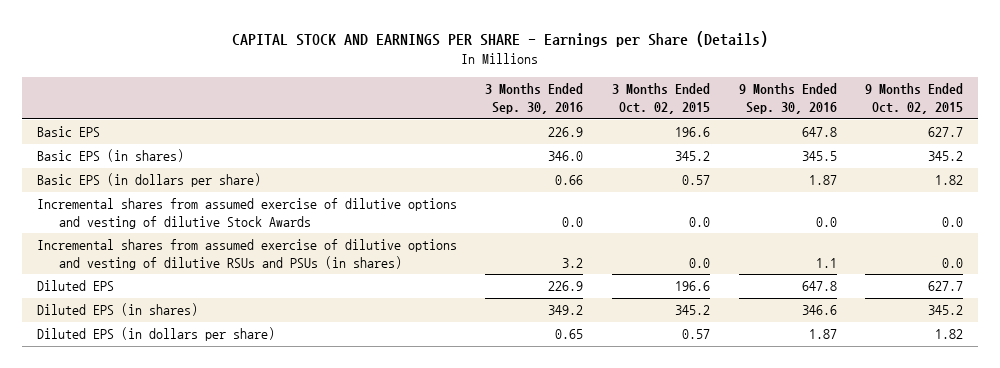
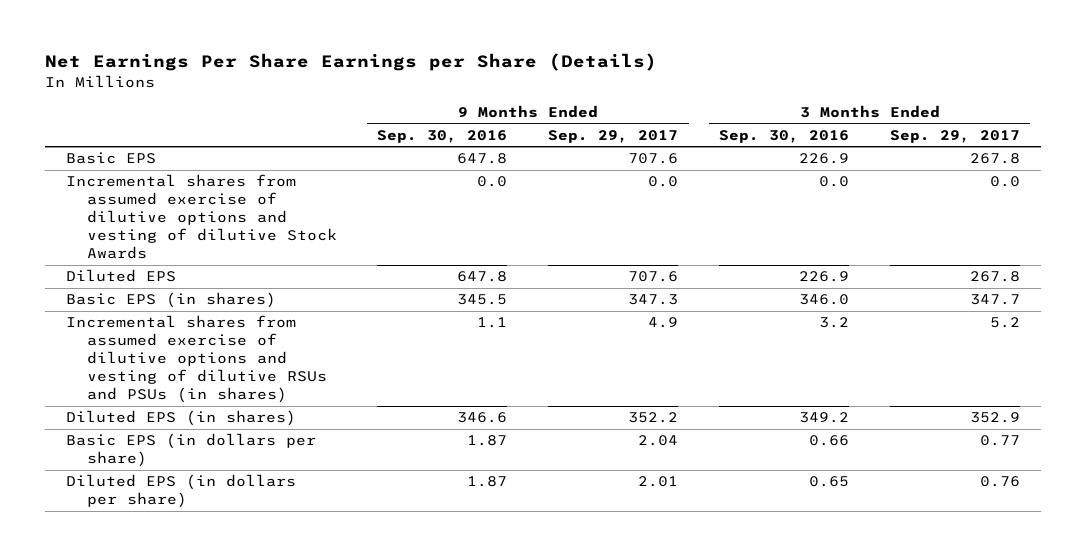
- CAPITAL STOCK AND EARNINGS PER SHARE - Earnings per Share (Details)
+ Net Earnings Per Share Earnings per Share (Details)
- | 3 Months Ended Sep. 30, 2016 | 3 Months Ended Oct. 02, 2015 | 9 Months Ended Sep. 30, 2016 | 9 Months Ended Oct. 02, 2015
+ | 9 Months Ended Sep. 30, 2016 | 9 Months Ended Sep. 29, 2017 | 3 Months Ended Sep. 30, 2016 | 3 Months Ended Sep. 29, 2017
moved down: Basic EPS (in shares) | 345.5 | 347.3 | 346.0 | 347.7
moved down: Incremental shares from assumed exercise of dilutive options and vesting of dilutive RSUs and PSUs (in shares) | 1.1 | 4.9 | 3.2 | 5.2
moved down: Basic EPS (in dollars per share) | 1.87 | 2.04 | 0.66 | 0.77

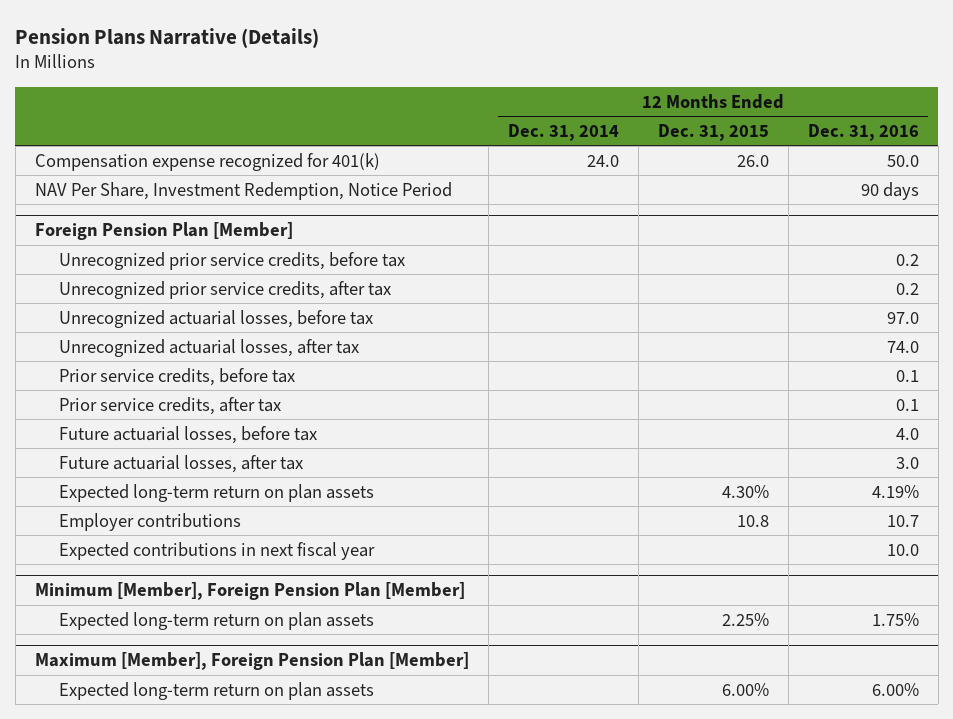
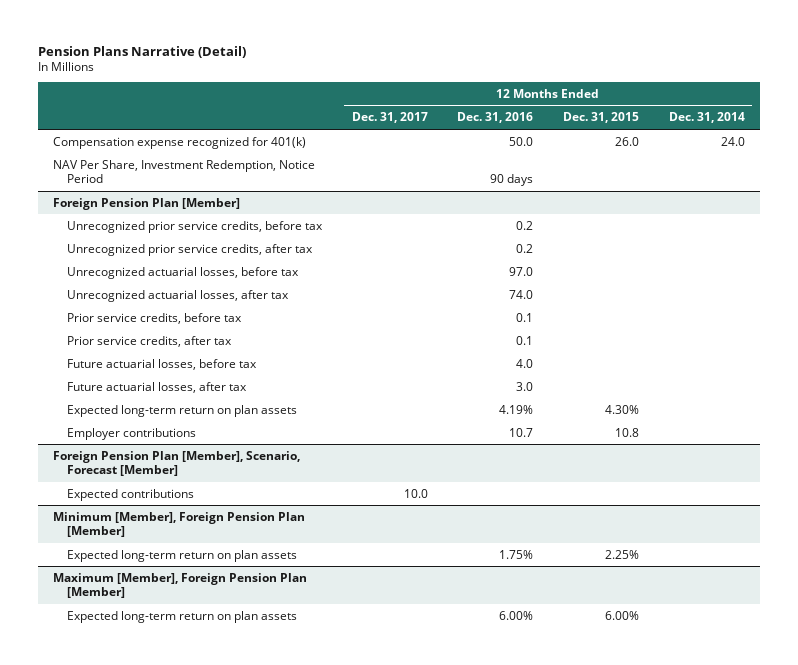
- Pension Plans Narrative (Details)
+ Pension Plans Narrative (Detail)
- | 12 Months Ended Dec. 31, 2014 | 12 Months Ended Dec. 31, 2015 | 12 Months Ended Dec. 31, 2016
+ | 12 Months Ended Dec. 31, 2017 | 12 Months Ended Dec. 31, 2016 | 12 Months Ended Dec. 31, 2015 | 12 Months Ended Dec. 31, 2014
@ Foreign Pension Plan [Member]
- Expected contributions in next fiscal year | | | 10.0
+ Foreign Pension Plan [Member], Scenario, Forecast [Member]
+ Expected contributions | 10.0 | | |

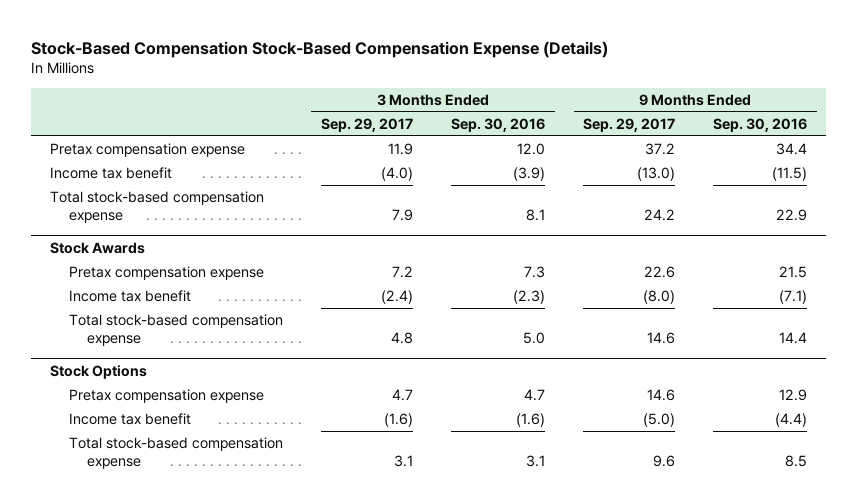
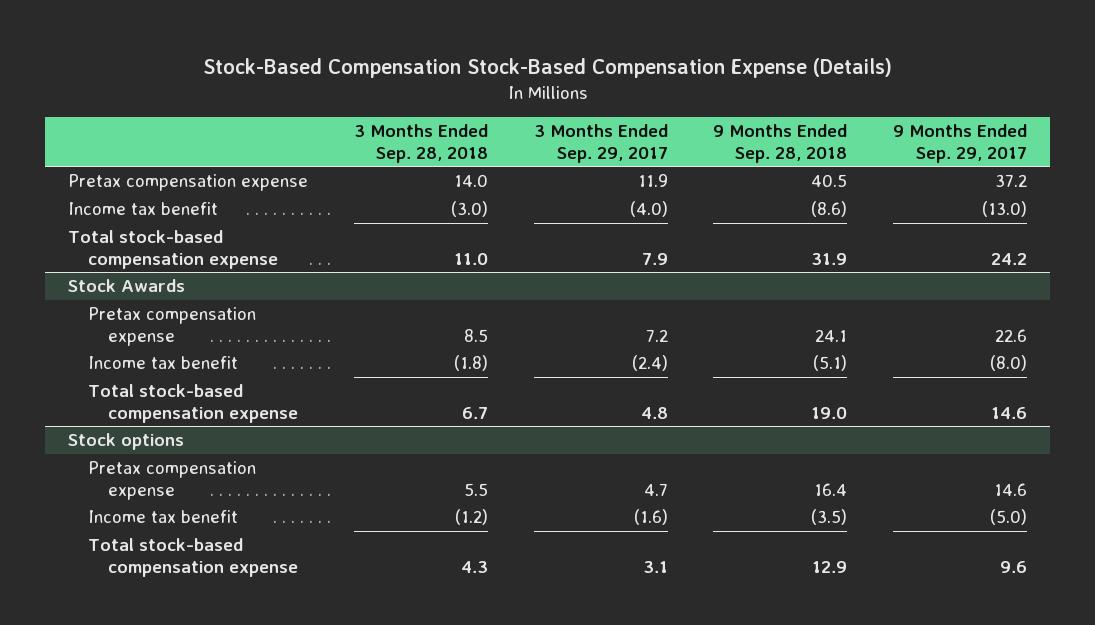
- | 3 Months Ended Sep. 29, 2017 | 3 Months Ended Sep. 30, 2016 | 9 Months Ended Sep. 29, 2017 | 9 Months Ended Sep. 30, 2016
+ | 3 Months Ended Sep. 28, 2018 | 3 Months Ended Sep. 29, 2017 | 9 Months Ended Sep. 28, 2018 | 9 Months Ended Sep. 29, 2017
- Stock Options
+ Stock options

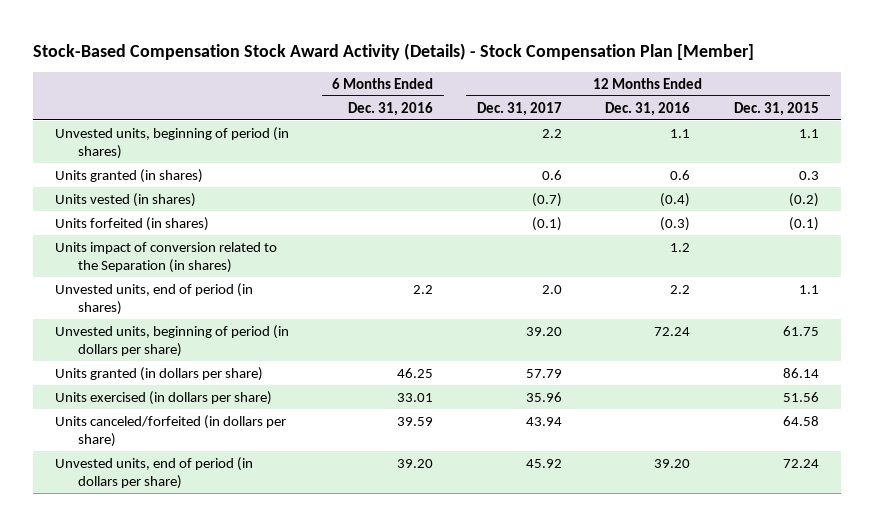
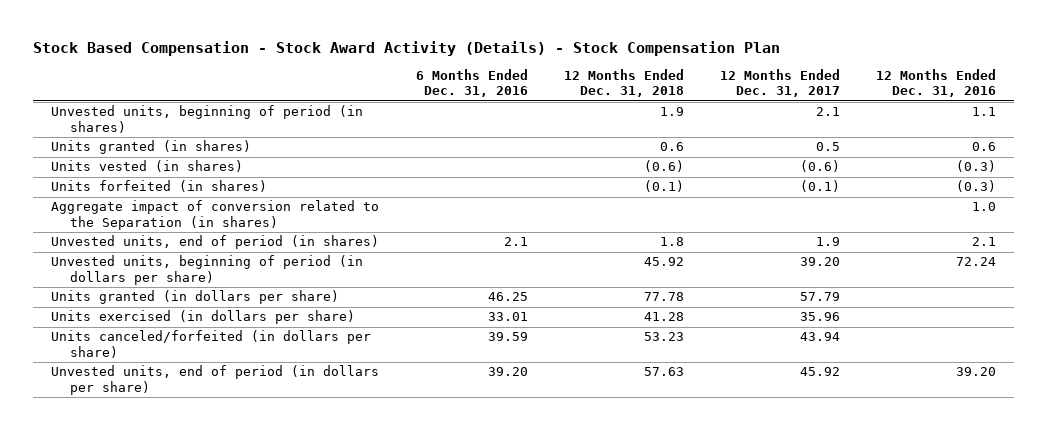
- Stock-Based Compensation Stock Award Activity (Details) - Stock Compensation Plan [Member]
+ Stock Based Compensation - Stock Award Activity (Details) - Stock Compensation Plan
- | 6 Months Ended Dec. 31, 2016 | 12 Months Ended Dec. 31, 2017 | 12 Months Ended Dec. 31, 2016 | 12 Months Ended Dec. 31, 2015
+ | 6 Months Ended Dec. 31, 2016 | 12 Months Ended Dec. 31, 2018 | 12 Months Ended Dec. 31, 2017 | 12 Months Ended Dec. 31, 2016
- Unvested units, beginning of period (in shares) | | 2.2 | 1.1 | 1.1
- Units granted (in shares) | | 0.6 | 0.6 | 0.3
- Units vested (in shares) | | (0.7) | (0.4) | (0.2)
+ Unvested units, beginning of period (in shares) | | 1.9 | 2.1 | 1.1
+ Units granted (in shares) | | 0.6 | 0.5 | 0.6
+ Units vested (in shares) | | (0.6) | (0.6) | (0.3)
- Units impact of conversion related to the Separation (in shares) | | | 1.2 |
- Unvested units, end of period (in shares) | 2.2 | 2.0 | 2.2 | 1.1
+ Aggregate impact of conversion related to the Separation (in shares) | | | | 1.0
+ Unvested units, end of period (in shares) | 2.1 | 1.8 | 1.9 | 2.1

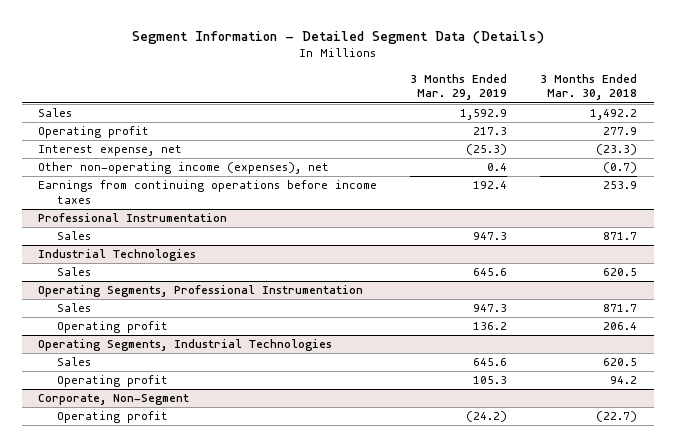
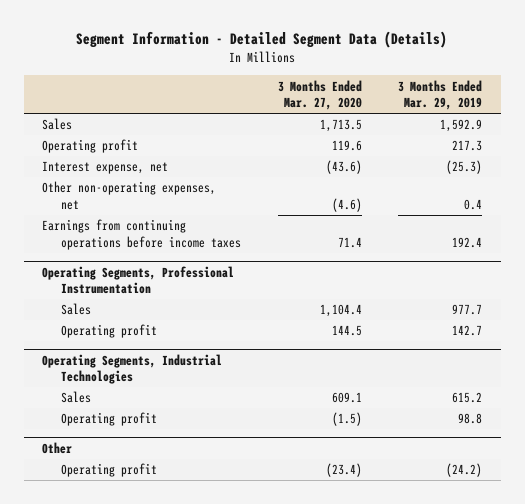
- | 3 Months Ended Mar. 29, 2019 | 3 Months Ended Mar. 30, 2018
+ | 3 Months Ended Mar. 27, 2020 | 3 Months Ended Mar. 29, 2019
- Other non-operating income (expenses), net | 0.4 | (0.7)
+ Other non-operating expenses, net | (4.6) | 0.4
- Professional Instrumentation
- Sales | 947.3 | 871.7
- Industrial Technologies
- Sales | 645.6 | 620.5
@ Operating Segments, Professional Instrumentation
- Sales | 947.3 | 871.7
- Operating profit | 136.2 | 206.4
+ Sales | 1,104.4 | 977.7
+ Operating profit | 144.5 | 142.7
@ Operating Segments, Industrial Technologies
- Sales | 645.6 | 620.5
- Operating profit | 105.3 | 94.2
- Corporate, Non-Segment
@ Operating Segments, Industrial Technologies
+ Sales | 609.1 | 615.2
+ Operating profit | (1.5) | 98.8
+ Other

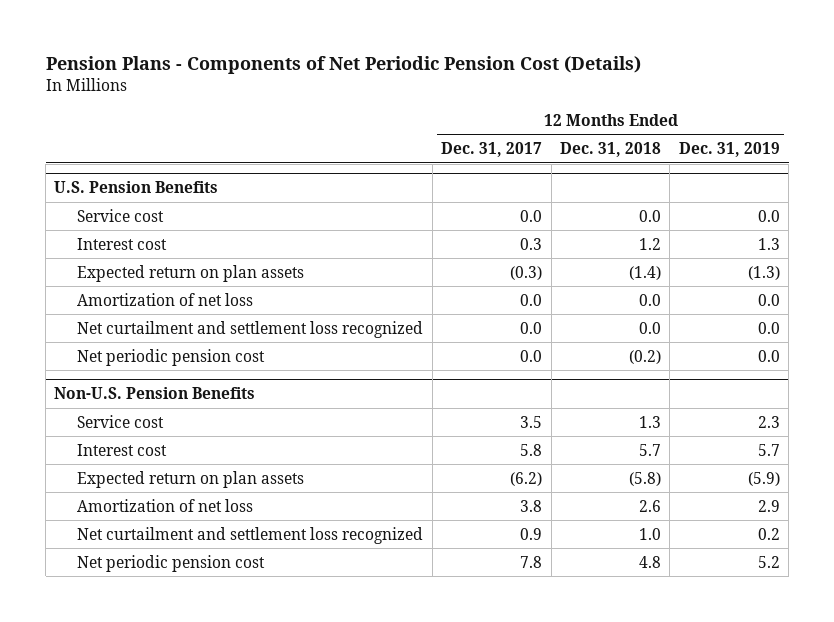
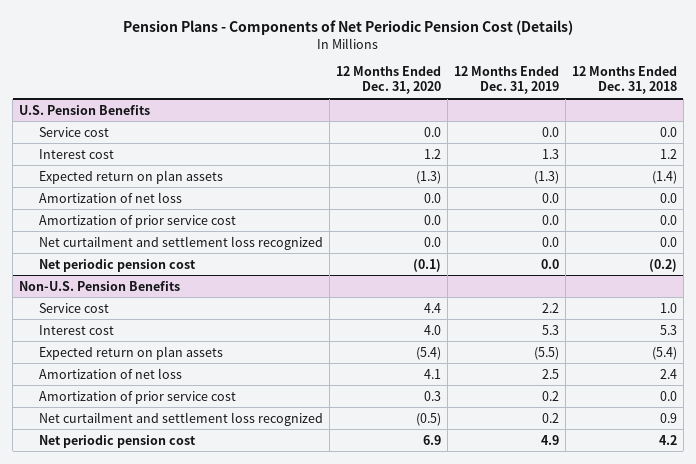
- | 12 Months Ended Dec. 31, 2017 | 12 Months Ended Dec. 31, 2018 | 12 Months Ended Dec. 31, 2019
+ | 12 Months Ended Dec. 31, 2020 | 12 Months Ended Dec. 31, 2019 | 12 Months Ended Dec. 31, 2018
@ U.S. Pension Benefits
+ Amortization of prior service cost | 0.0 | 0.0 | 0.0
@ Non-U.S. Pension Benefits
- Service cost | 3.5 | 1.3 | 2.3
- Interest cost | 5.8 | 5.7 | 5.7
- Expected return on plan assets | (6.2) | (5.8) | (5.9)
- Amortization of net loss | 3.8 | 2.6 | 2.9
- Net curtailment and settlement loss recognized | 0.9 | 1.0 | 0.2
- Net periodic pension cost | 7.8 | 4.8 | 5.2
+ Service cost | 4.4 | 2.2 | 1.0
+ Interest cost | 4.0 | 5.3 | 5.3
+ Expected return on plan assets | (5.4) | (5.5) | (5.4)
+ Amortization of net loss | 4.1 | 2.5 | 2.4
+ Amortization of prior service cost | 0.3 | 0.2 | 0.0
+ Net curtailment and settlement loss recognized | (0.5) | 0.2 | 0.9
+ Net periodic pension cost | 6.9 | 4.9 | 4.2

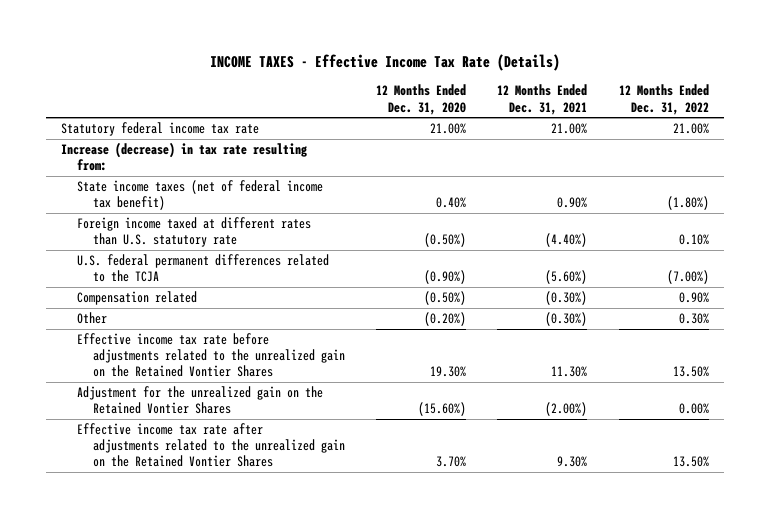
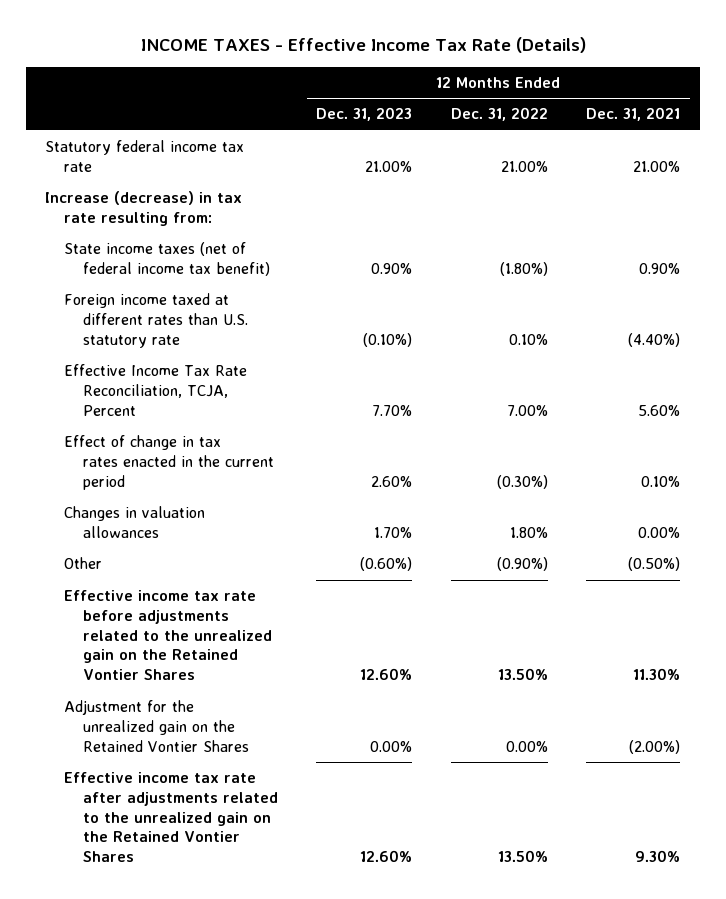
- | 12 Months Ended Dec. 31, 2020 | 12 Months Ended Dec. 31, 2021 | 12 Months Ended Dec. 31, 2022
+ | 12 Months Ended Dec. 31, 2023 | 12 Months Ended Dec. 31, 2022 | 12 Months Ended Dec. 31, 2021
- U.S. federal permanent differences related to the TCJA | (0.90%) | (5.60%) | (7.00%)
- Compensation related | (0.50%) | (0.30%) | 0.90%
- Other | (0.20%) | (0.30%) | 0.30%
+ Effective Income Tax Rate Reconciliation, TCJA, Percent | 7.70% | 7.00% | 5.60%
+ Effect of change in tax rates enacted in the current period | 2.60% | (0.30%) | 0.10%
+ Changes in valuation allowances | 1.70% | 1.80% | 0.00%
+ Other | (0.60%) | (0.90%) | (0.50%)

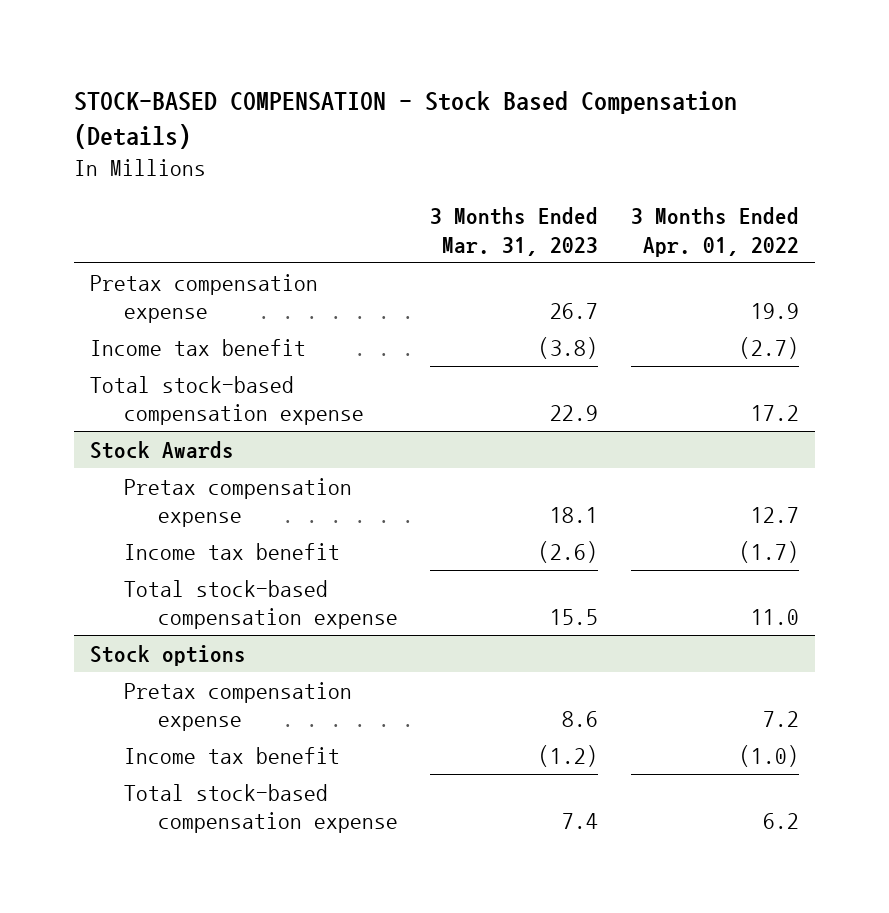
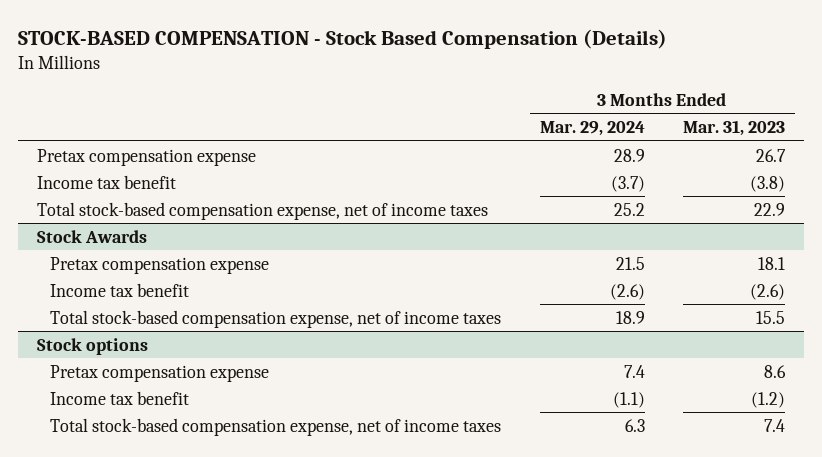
- | 3 Months Ended Mar. 31, 2023 | 3 Months Ended Apr. 01, 2022
+ | 3 Months Ended Mar. 29, 2024 | 3 Months Ended Mar. 31, 2023
- Total stock-based compensation expense | 22.9 | 17.2
+ Total stock-based compensation expense, net of income taxes | 25.2 | 22.9
@ Stock Awards
- Total stock-based compensation expense | 15.5 | 11.0
+ Total stock-based compensation expense, net of income taxes | 18.9 | 15.5
@ Stock options
- Total stock-based compensation expense | 7.4 | 6.2
+ Total stock-based compensation expense, net of income taxes | 6.3 | 7.4

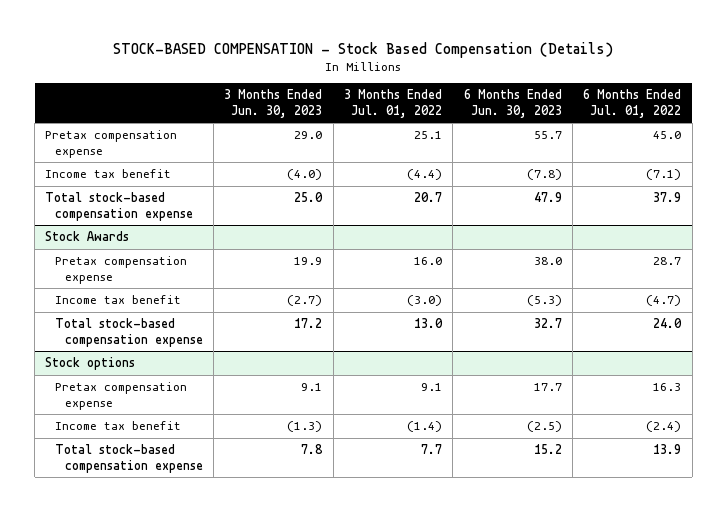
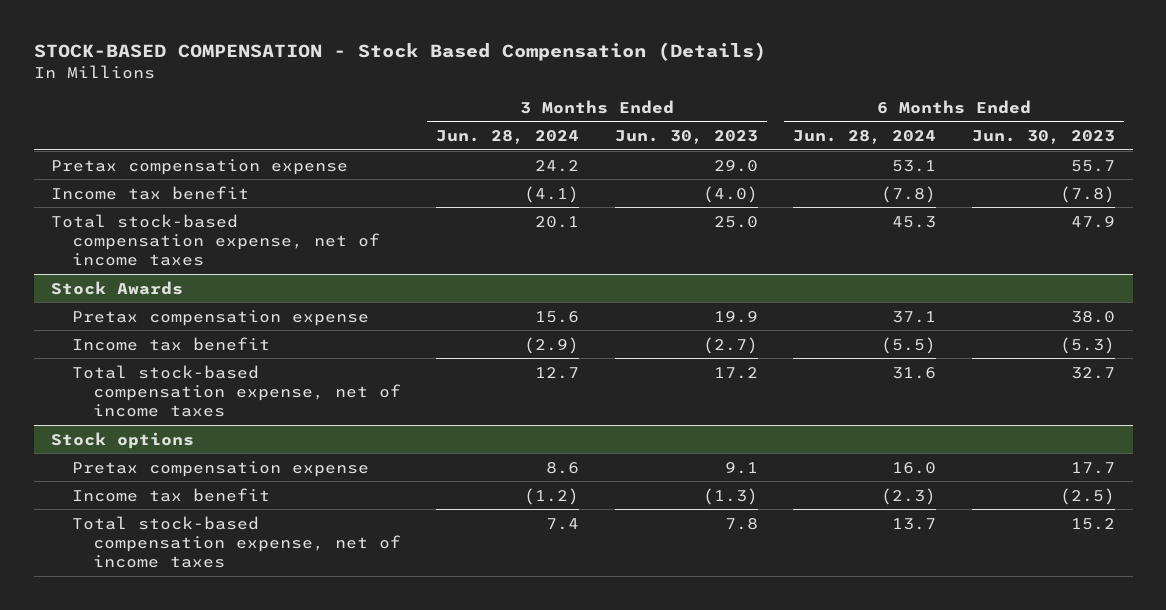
- | 3 Months Ended Jun. 30, 2023 | 3 Months Ended Jul. 01, 2022 | 6 Months Ended Jun. 30, 2023 | 6 Months Ended Jul. 01, 2022
+ | 3 Months Ended Jun. 28, 2024 | 3 Months Ended Jun. 30, 2023 | 6 Months Ended Jun. 28, 2024 | 6 Months Ended Jun. 30, 2023
- Total stock-based compensation expense | 25.0 | 20.7 | 47.9 | 37.9
+ Total stock-based compensation expense, net of income taxes | 20.1 | 25.0 | 45.3 | 47.9
@ Stock Awards
- Total stock-based compensation expense | 17.2 | 13.0 | 32.7 | 24.0
+ Total stock-based compensation expense, net of income taxes | 12.7 | 17.2 | 31.6 | 32.7
@ Stock options
- Total stock-based compensation expense | 7.8 | 7.7 | 15.2 | 13.9
+ Total stock-based compensation expense, net of income taxes | 7.4 | 7.8 | 13.7 | 15.2

